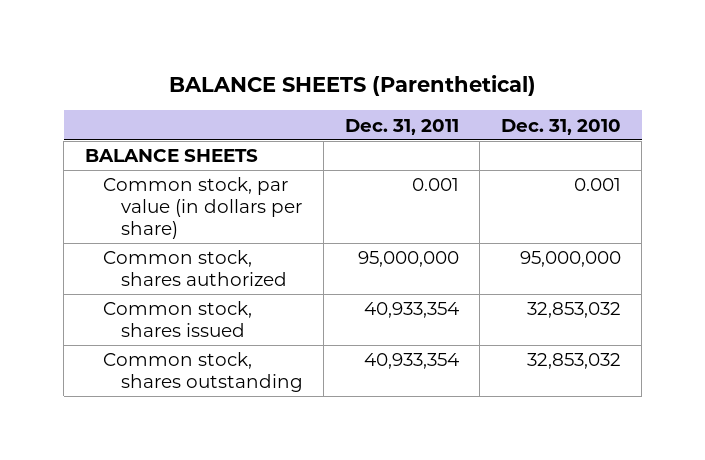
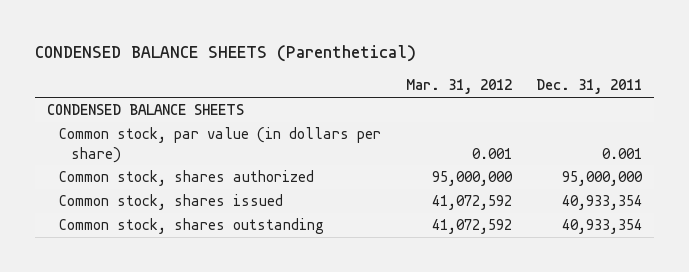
- BALANCE SHEETS (Parenthetical)
+ CONDENSED BALANCE SHEETS (Parenthetical)
- | Dec. 31, 2011 | Dec. 31, 2010
+ | Mar. 31, 2012 | Dec. 31, 2011
- BALANCE SHEETS
+ CONDENSED BALANCE SHEETS

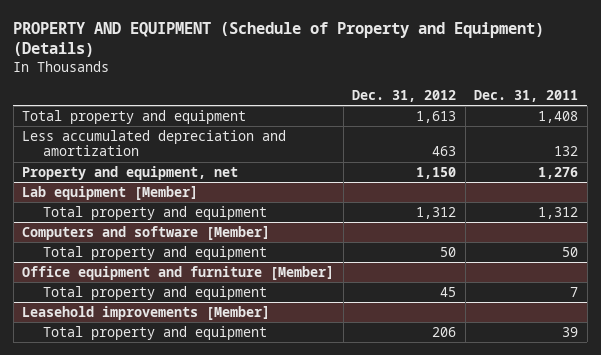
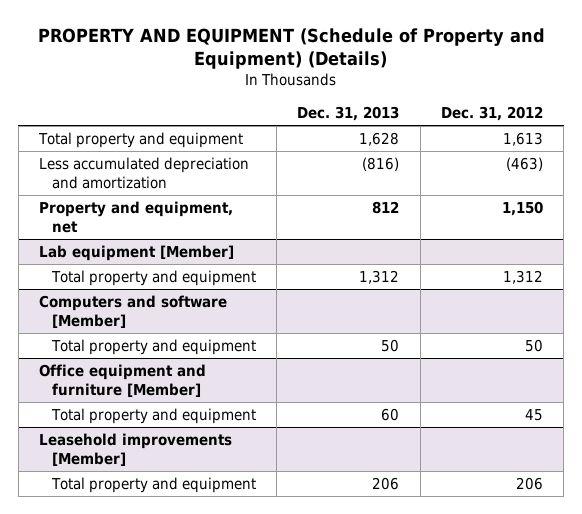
- | Dec. 31, 2012 | Dec. 31, 2011
+ | Dec. 31, 2013 | Dec. 31, 2012
- Less accumulated depreciation and amortization | 463 | 132
+ Less accumulated depreciation and amortization | (816) | (463)

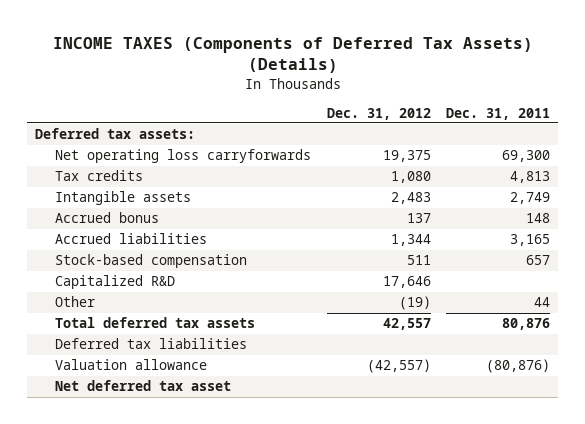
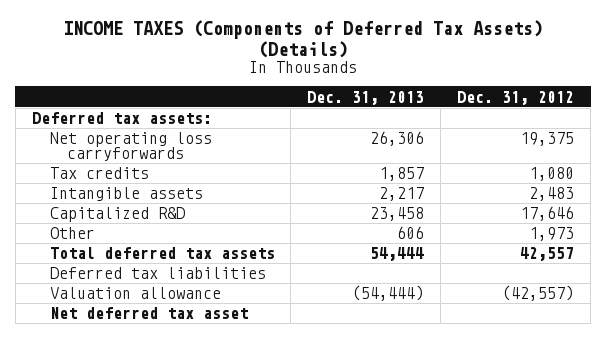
- | Dec. 31, 2012 | Dec. 31, 2011
+ | Dec. 31, 2013 | Dec. 31, 2012
- Accrued bonus | 137 | 148
- Accrued liabilities | 1,344 | 3,165
- Stock-based compensation | 511 | 657
- Other | (19) | 44
+ Other | 606 | 1,973

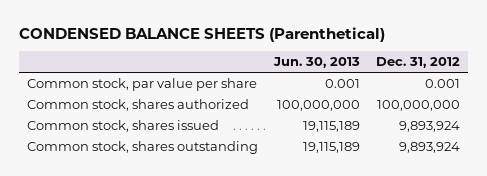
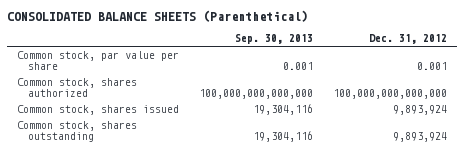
- CONDENSED BALANCE SHEETS (Parenthetical)
+ CONSOLIDATED BALANCE SHEETS (Parenthetical)
- | Jun. 30, 2013 | Dec. 31, 2012
+ | Sep. 30, 2013 | Dec. 31, 2012
- Common stock, shares authorized | 100,000,000 | 100,000,000
+ Common stock, shares authorized | 100,000,000,000,000 | 100,000,000,000,000

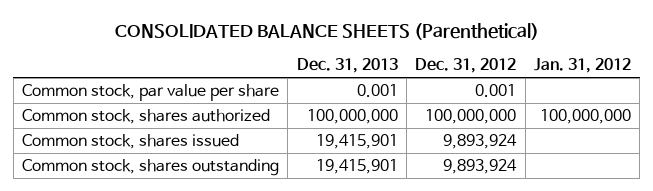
- | Sep. 30, 2013 | Dec. 31, 2012
+ | Dec. 31, 2013 | Dec. 31, 2012 | Jan. 31, 2012
- Common stock, shares authorized | 100,000,000,000,000 | 100,000,000,000,000
+ Common stock, shares authorized | 100,000,000 | 100,000,000 | 100,000,000

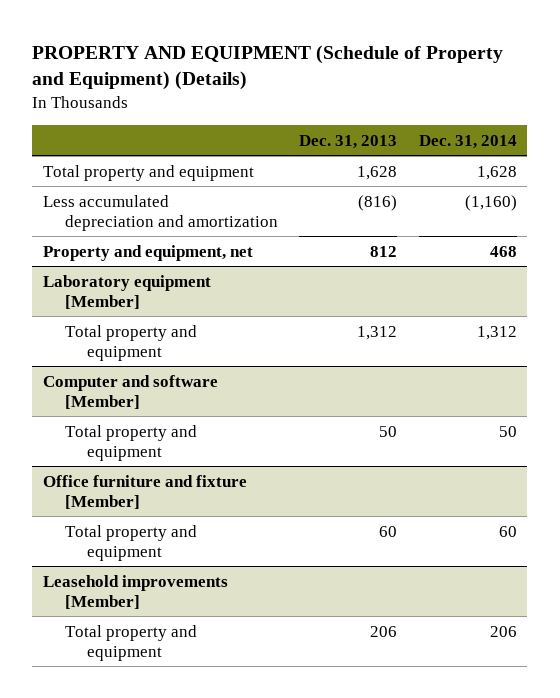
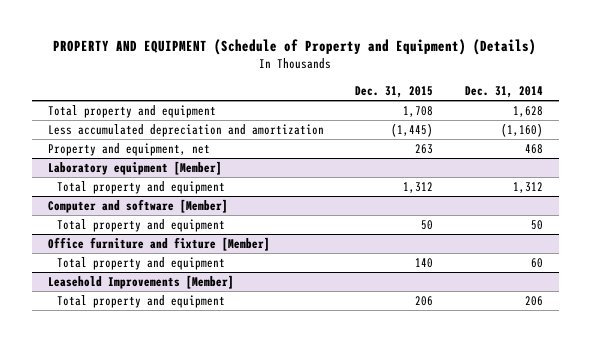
- | Dec. 31, 2013 | Dec. 31, 2014
+ | Dec. 31, 2015 | Dec. 31, 2014
- Leasehold improvements [Member]
+ Leasehold Improvements [Member]

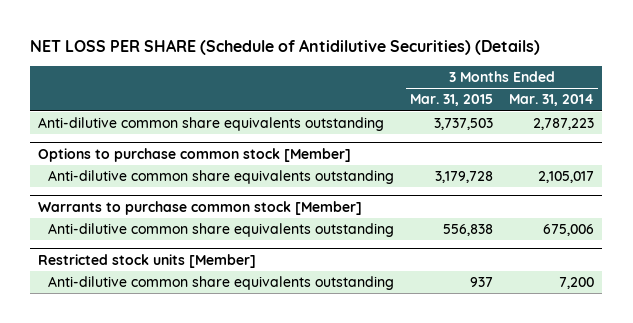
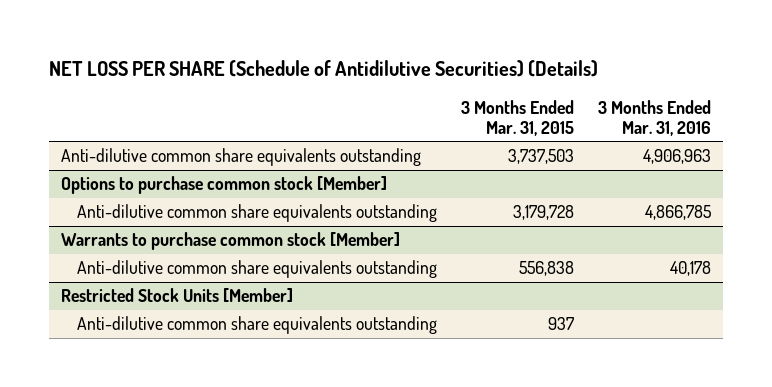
- | 3 Months Ended Mar. 31, 2015 | 3 Months Ended Mar. 31, 2014
+ | 3 Months Ended Mar. 31, 2015 | 3 Months Ended Mar. 31, 2016
- Restricted stock units [Member]
+ Restricted Stock Units [Member]

